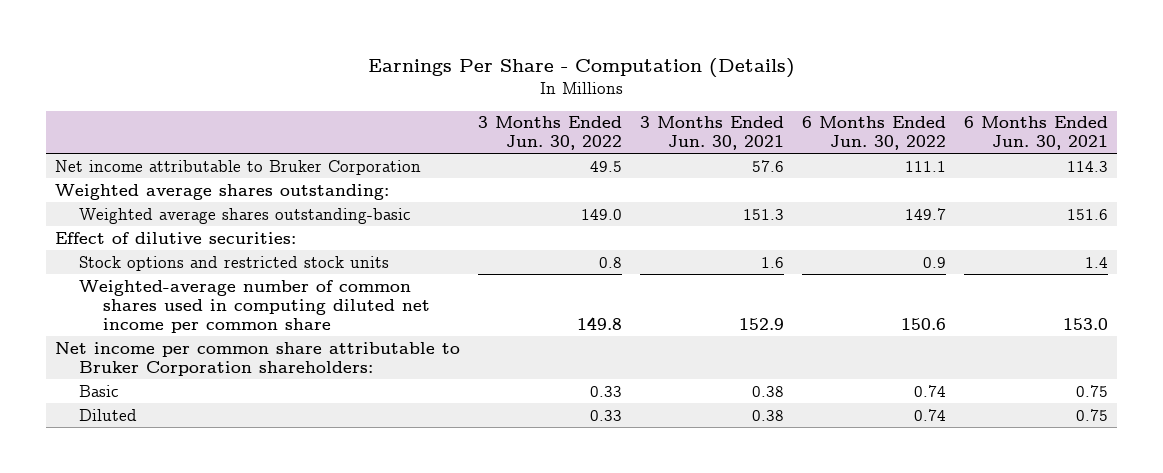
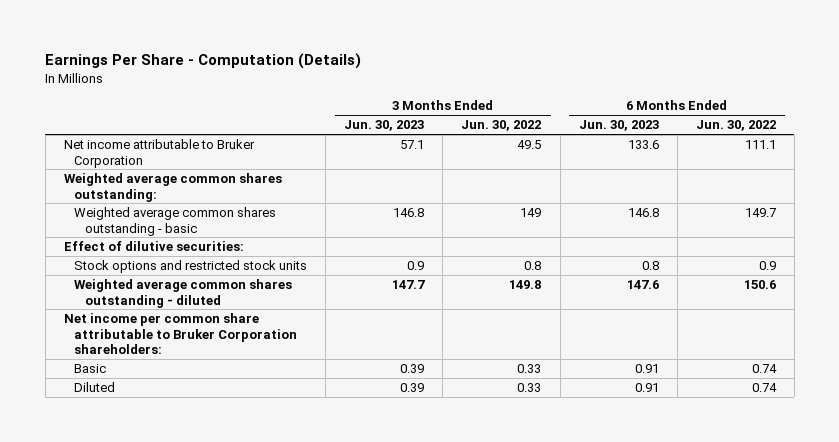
- | 3 Months Ended Jun. 30, 2022 | 3 Months Ended Jun. 30, 2021 | 6 Months Ended Jun. 30, 2022 | 6 Months Ended Jun. 30, 2021
+ | 3 Months Ended Jun. 30, 2023 | 3 Months Ended Jun. 30, 2022 | 6 Months Ended Jun. 30, 2023 | 6 Months Ended Jun. 30, 2022
- Weighted average shares outstanding:
- Weighted average shares outstanding-basic | 149.0 | 151.3 | 149.7 | 151.6
+ Weighted average common shares outstanding:
+ Weighted average common shares outstanding - basic | 146.8 | 149 | 146.8 | 149.7
- Weighted-average number of common shares used in computing diluted net income per common share | 149.8 | 152.9 | 150.6 | 153.0
+ Weighted average common shares outstanding - diluted | 147.7 | 149.8 | 147.6 | 150.6

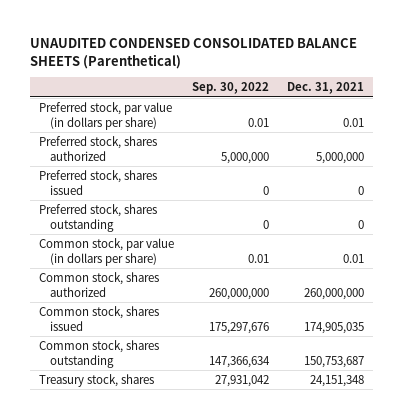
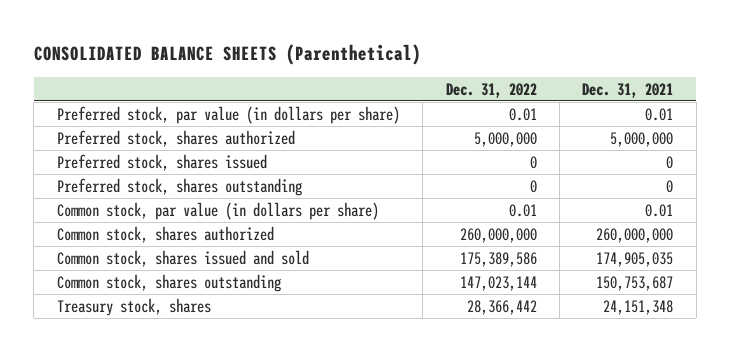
- UNAUDITED CONDENSED CONSOLIDATED BALANCE SHEETS (Parenthetical)
+ CONSOLIDATED BALANCE SHEETS (Parenthetical)
- | Sep. 30, 2022 | Dec. 31, 2021
+ | Dec. 31, 2022 | Dec. 31, 2021
- Common stock, shares issued | 175,297,676 | 174,905,035
+ Common stock, shares issued and sold | 175,389,586 | 174,905,035

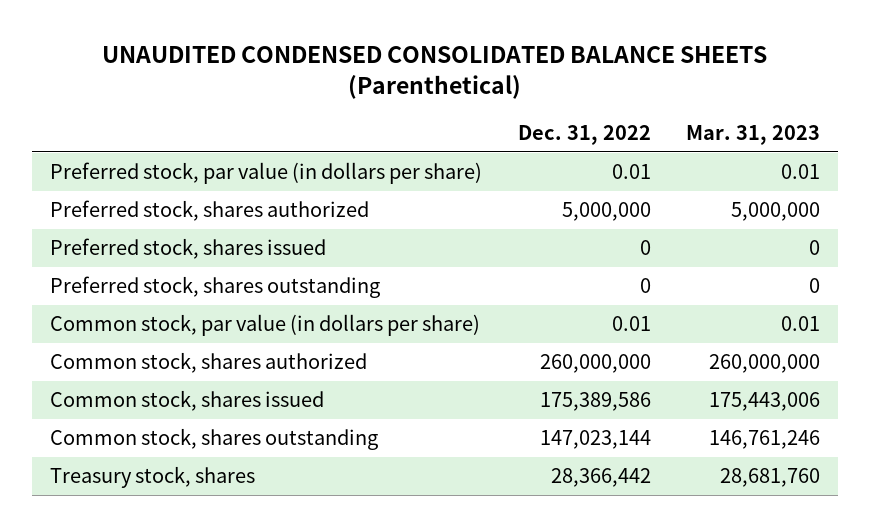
- CONSOLIDATED BALANCE SHEETS (Parenthetical)
+ UNAUDITED CONDENSED CONSOLIDATED BALANCE SHEETS (Parenthetical)
- | Dec. 31, 2022 | Dec. 31, 2021
+ | Dec. 31, 2022 | Mar. 31, 2023
- Common stock, shares issued and sold | 175,389,586 | 174,905,035
+ Common stock, shares issued | 175,389,586 | 175,443,006

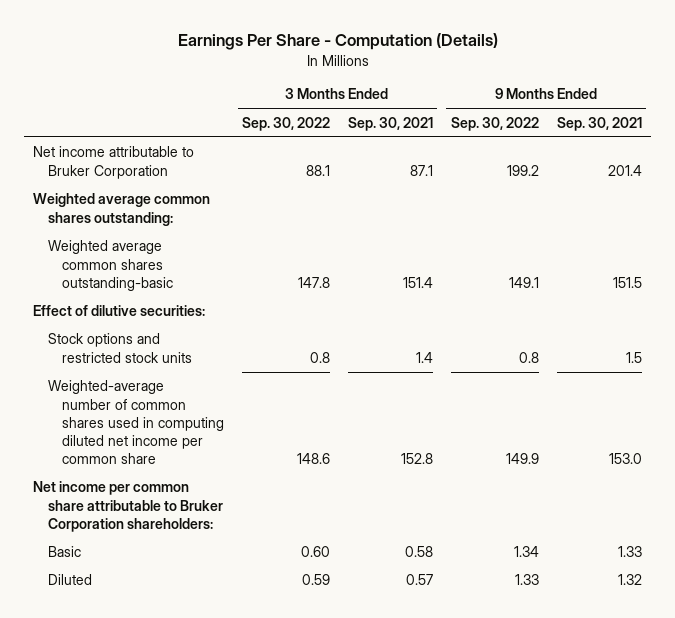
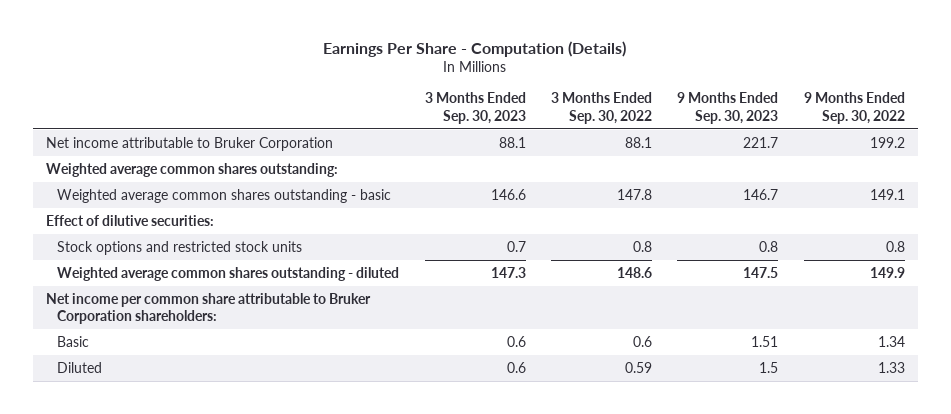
- | 3 Months Ended Sep. 30, 2022 | 3 Months Ended Sep. 30, 2021 | 9 Months Ended Sep. 30, 2022 | 9 Months Ended Sep. 30, 2021
+ | 3 Months Ended Sep. 30, 2023 | 3 Months Ended Sep. 30, 2022 | 9 Months Ended Sep. 30, 2023 | 9 Months Ended Sep. 30, 2022
- Weighted average common shares outstanding-basic | 147.8 | 151.4 | 149.1 | 151.5
+ Weighted average common shares outstanding - basic | 146.6 | 147.8 | 146.7 | 149.1
- Weighted-average number of common shares used in computing diluted net income per common share | 148.6 | 152.8 | 149.9 | 153.0
+ Weighted average common shares outstanding - diluted | 147.3 | 148.6 | 147.5 | 149.9
- Basic | 0.60 | 0.58 | 1.34 | 1.33
+ Basic | 0.6 | 0.6 | 1.51 | 1.34

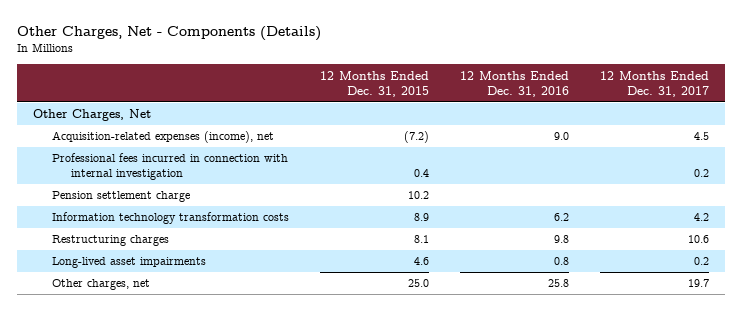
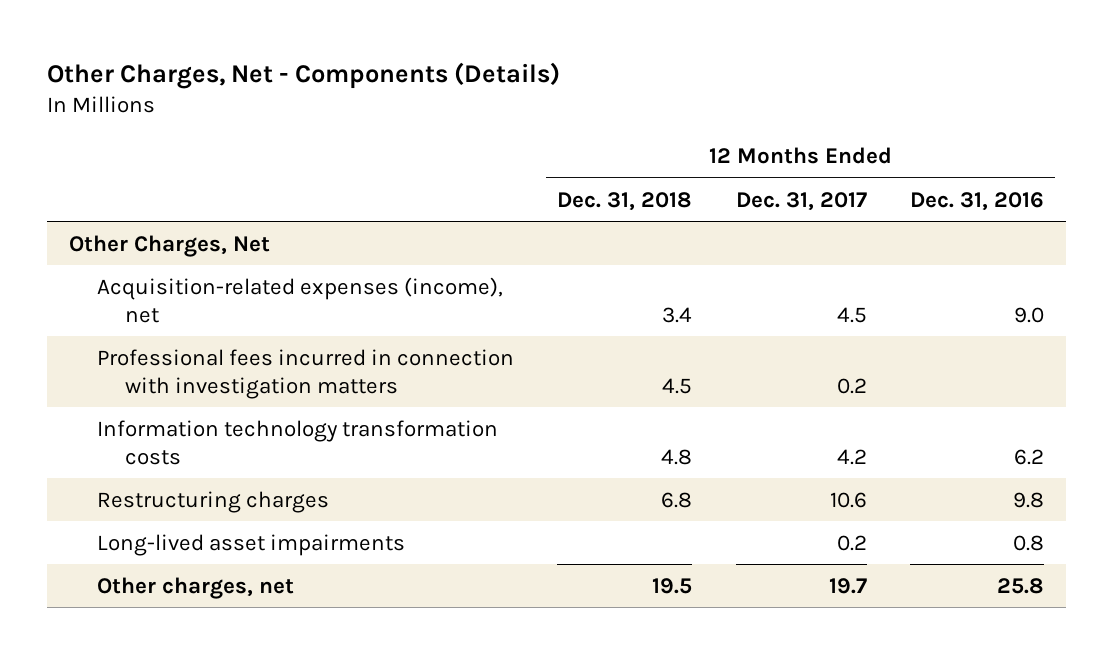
- | 12 Months Ended Dec. 31, 2015 | 12 Months Ended Dec. 31, 2016 | 12 Months Ended Dec. 31, 2017
+ | 12 Months Ended Dec. 31, 2018 | 12 Months Ended Dec. 31, 2017 | 12 Months Ended Dec. 31, 2016
- Professional fees incurred in connection with internal investigation | 0.4 | | 0.2
- Pension settlement charge | 10.2 | |
+ Professional fees incurred in connection with investigation matters | 4.5 | 0.2 |

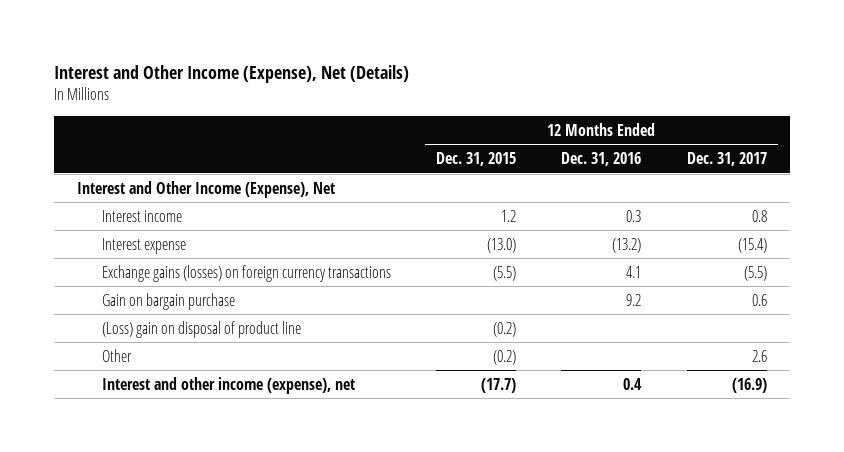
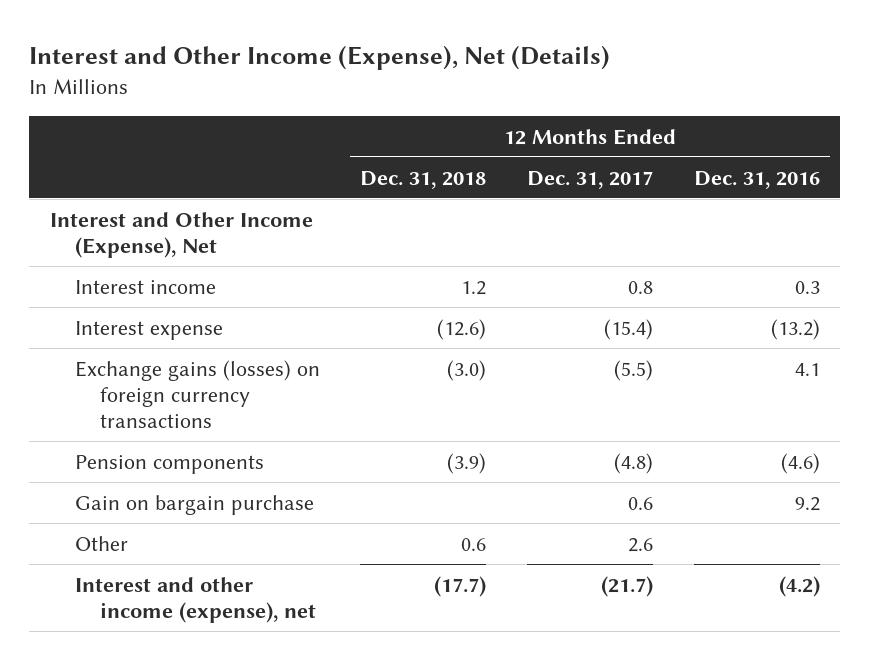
- | 12 Months Ended Dec. 31, 2015 | 12 Months Ended Dec. 31, 2016 | 12 Months Ended Dec. 31, 2017
+ | 12 Months Ended Dec. 31, 2018 | 12 Months Ended Dec. 31, 2017 | 12 Months Ended Dec. 31, 2016
+ Pension components | (3.9) | (4.8) | (4.6)
- (Loss) gain on disposal of product line | (0.2) | |
- Interest and other income (expense), net | (17.7) | 0.4 | (16.9)
+ Interest and other income (expense), net | (17.7) | (21.7) | (4.2)

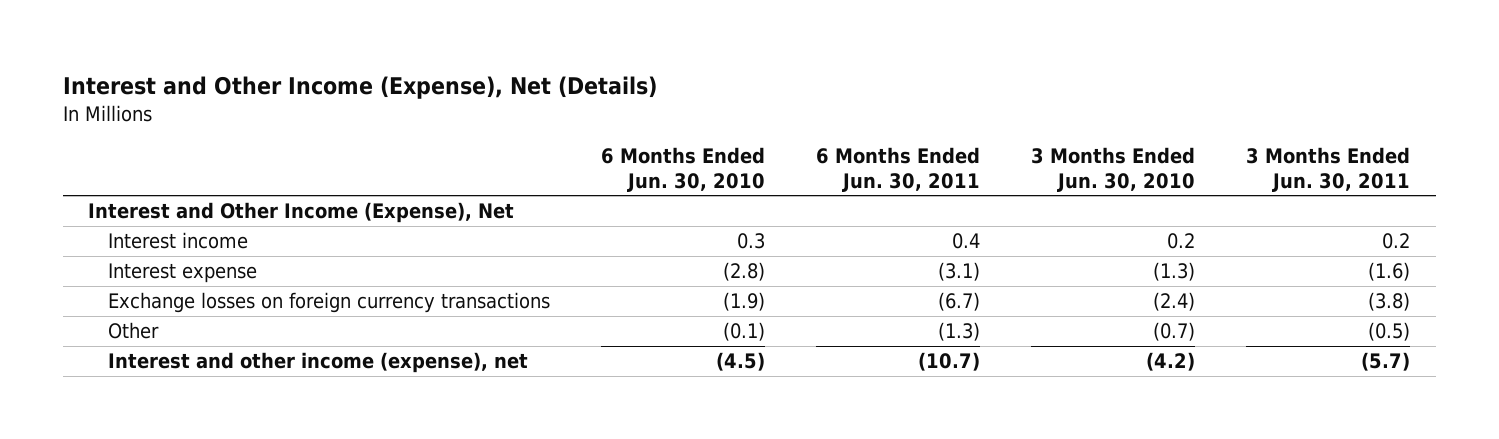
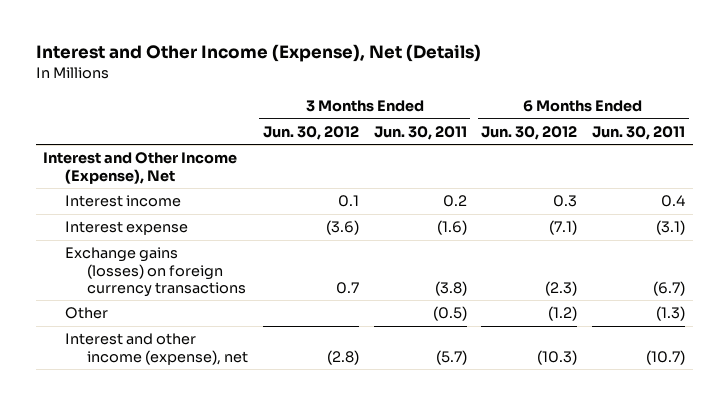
- | 6 Months Ended Jun. 30, 2010 | 6 Months Ended Jun. 30, 2011 | 3 Months Ended Jun. 30, 2010 | 3 Months Ended Jun. 30, 2011
+ | 3 Months Ended Jun. 30, 2012 | 3 Months Ended Jun. 30, 2011 | 6 Months Ended Jun. 30, 2012 | 6 Months Ended Jun. 30, 2011
- Exchange losses on foreign currency transactions | (1.9) | (6.7) | (2.4) | (3.8)
+ Exchange gains (losses) on foreign currency transactions | 0.7 | (3.8) | (2.3) | (6.7)

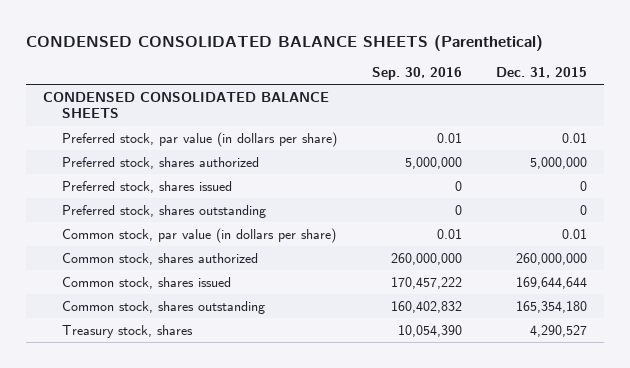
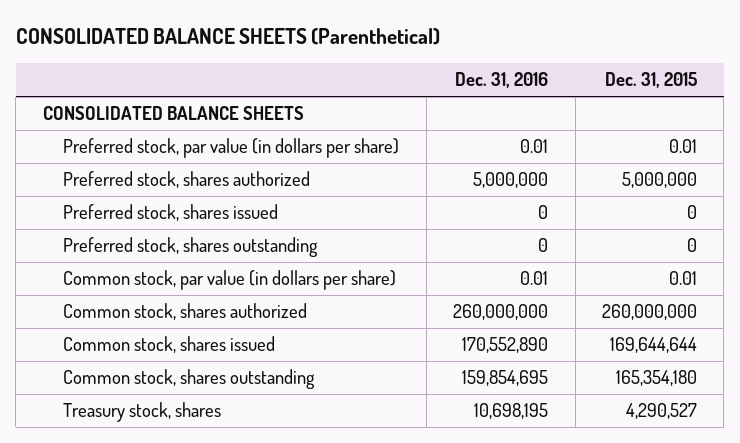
- CONDENSED CONSOLIDATED BALANCE SHEETS (Parenthetical)
+ CONSOLIDATED BALANCE SHEETS (Parenthetical)
- | Sep. 30, 2016 | Dec. 31, 2015
+ | Dec. 31, 2016 | Dec. 31, 2015
- CONDENSED CONSOLIDATED BALANCE SHEETS
+ CONSOLIDATED BALANCE SHEETS

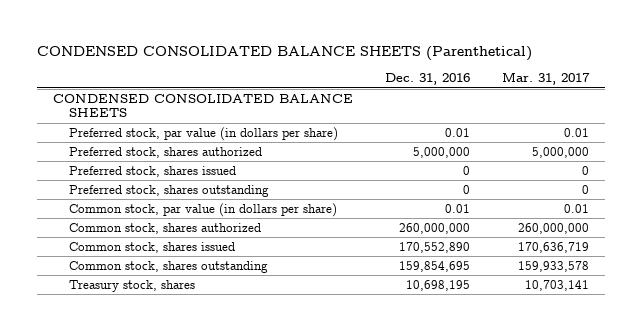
- CONSOLIDATED BALANCE SHEETS (Parenthetical)
+ CONDENSED CONSOLIDATED BALANCE SHEETS (Parenthetical)
- | Dec. 31, 2016 | Dec. 31, 2015
+ | Dec. 31, 2016 | Mar. 31, 2017
- CONSOLIDATED BALANCE SHEETS
+ CONDENSED CONSOLIDATED BALANCE SHEETS

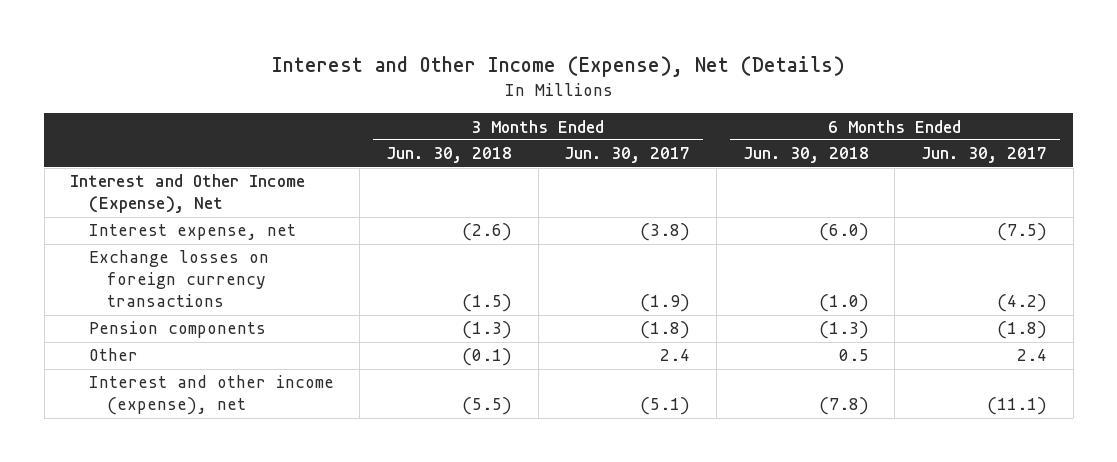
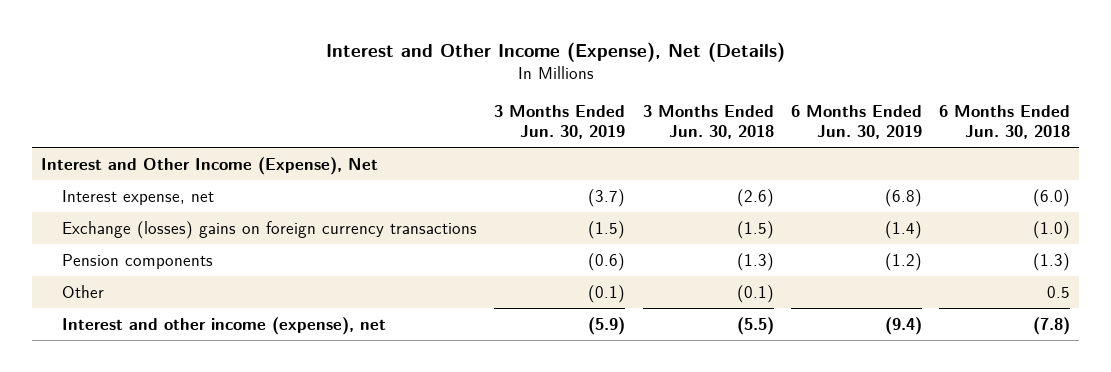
- | 3 Months Ended Jun. 30, 2018 | 3 Months Ended Jun. 30, 2017 | 6 Months Ended Jun. 30, 2018 | 6 Months Ended Jun. 30, 2017
+ | 3 Months Ended Jun. 30, 2019 | 3 Months Ended Jun. 30, 2018 | 6 Months Ended Jun. 30, 2019 | 6 Months Ended Jun. 30, 2018
- Exchange losses on foreign currency transactions | (1.5) | (1.9) | (1.0) | (4.2)
+ Exchange (losses) gains on foreign currency transactions | (1.5) | (1.5) | (1.4) | (1.0)

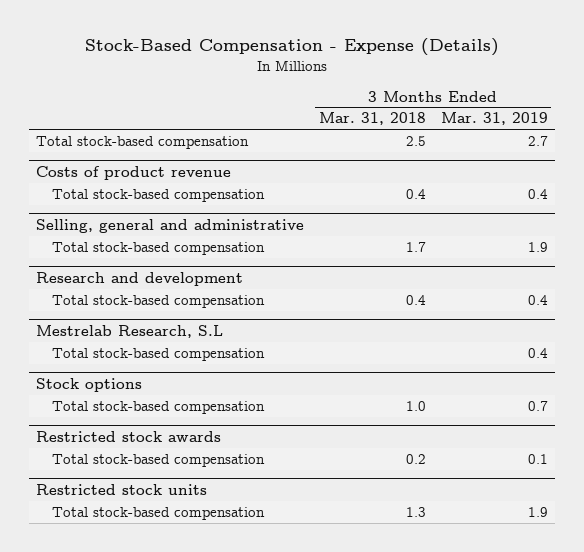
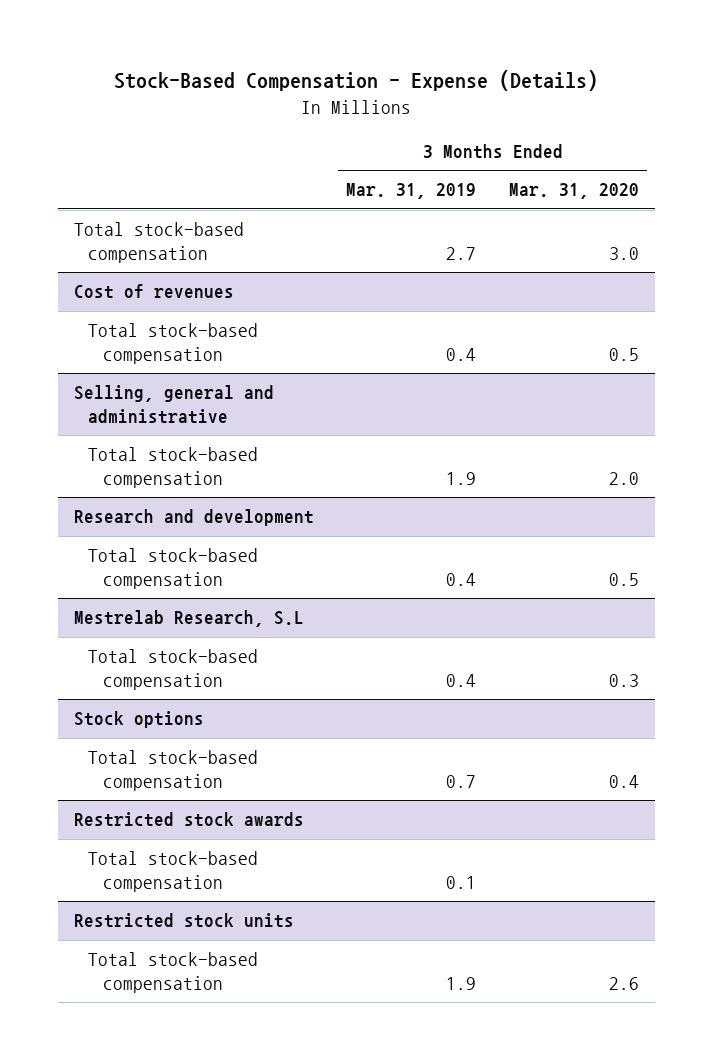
- | 3 Months Ended Mar. 31, 2018 | 3 Months Ended Mar. 31, 2019
+ | 3 Months Ended Mar. 31, 2019 | 3 Months Ended Mar. 31, 2020
- Costs of product revenue
+ Cost of revenues

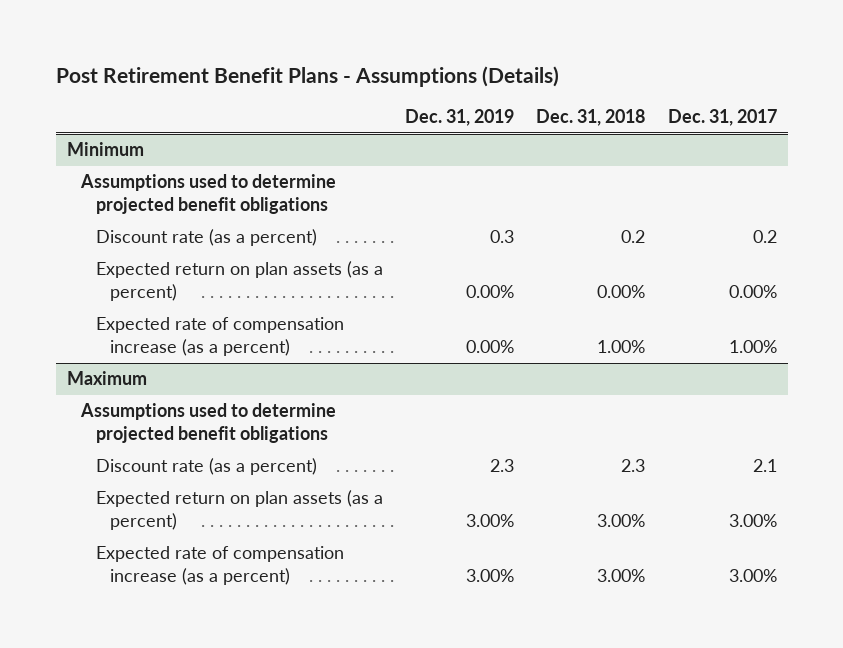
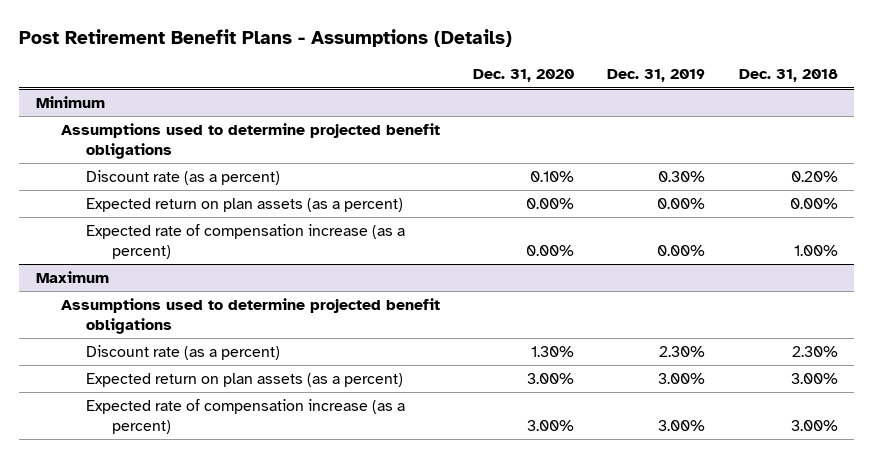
- | Dec. 31, 2019 | Dec. 31, 2018 | Dec. 31, 2017
+ | Dec. 31, 2020 | Dec. 31, 2019 | Dec. 31, 2018
@ Minimum
- Discount rate (as a percent) | 0.3 | 0.2 | 0.2
+ Discount rate (as a percent) | 0.10% | 0.30% | 0.20%
@ Maximum
- Discount rate (as a percent) | 2.3 | 2.3 | 2.1
+ Discount rate (as a percent) | 1.30% | 2.30% | 2.30%

